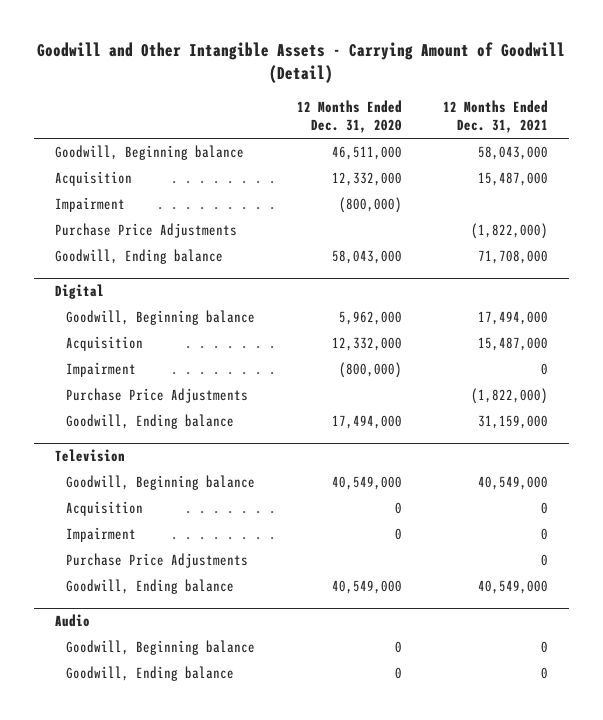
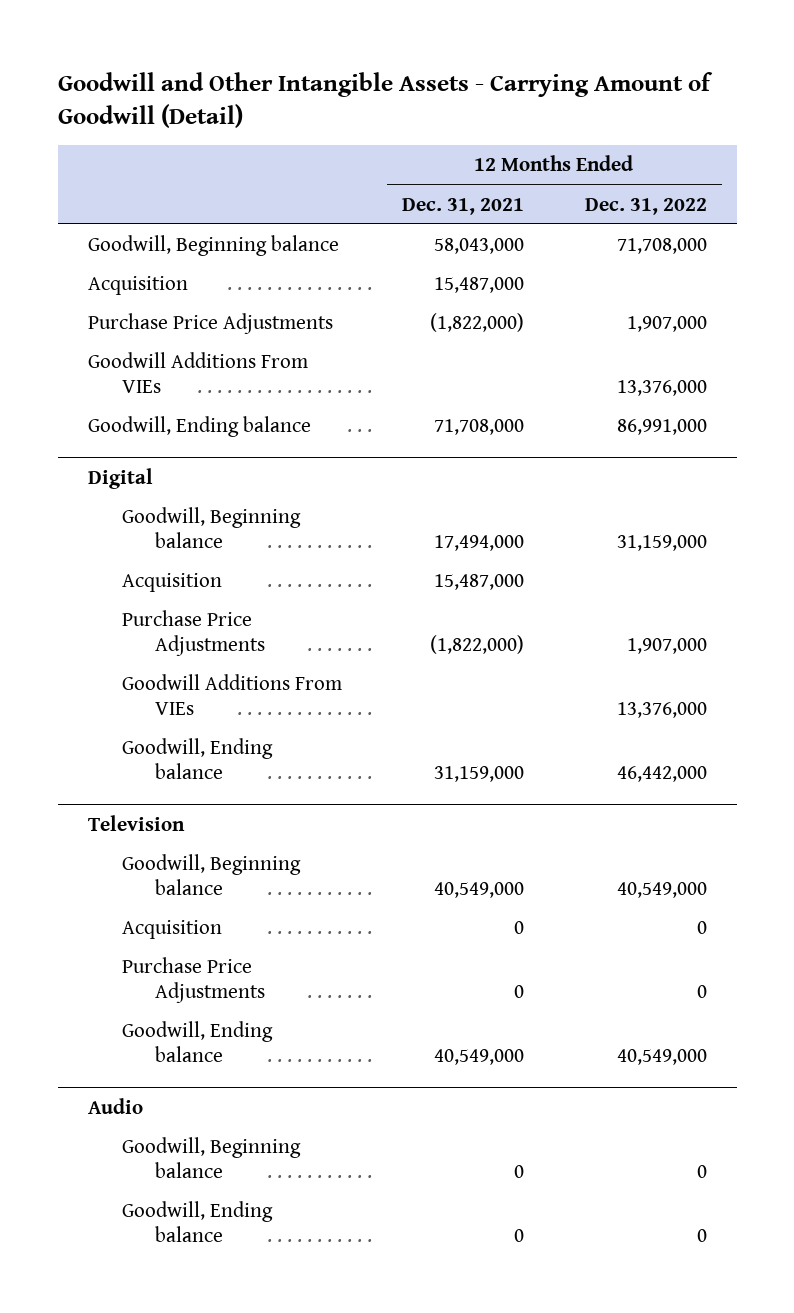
- | 12 Months Ended Dec. 31, 2020 | 12 Months Ended Dec. 31, 2021
+ | 12 Months Ended Dec. 31, 2021 | 12 Months Ended Dec. 31, 2022
- Impairment | (800,000) |
+ Goodwill Additions From VIEs | | 13,376,000
@ Digital
- Impairment | (800,000) | 0
+ Goodwill Additions From VIEs | | 13,376,000
@ Television
- Impairment | 0 | 0

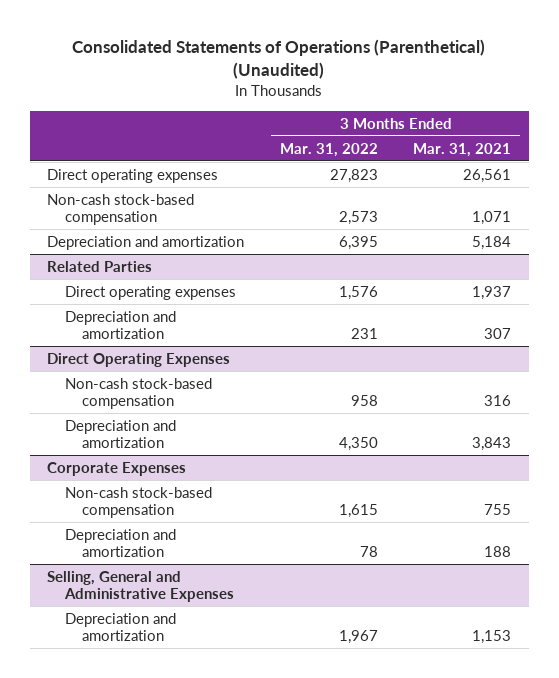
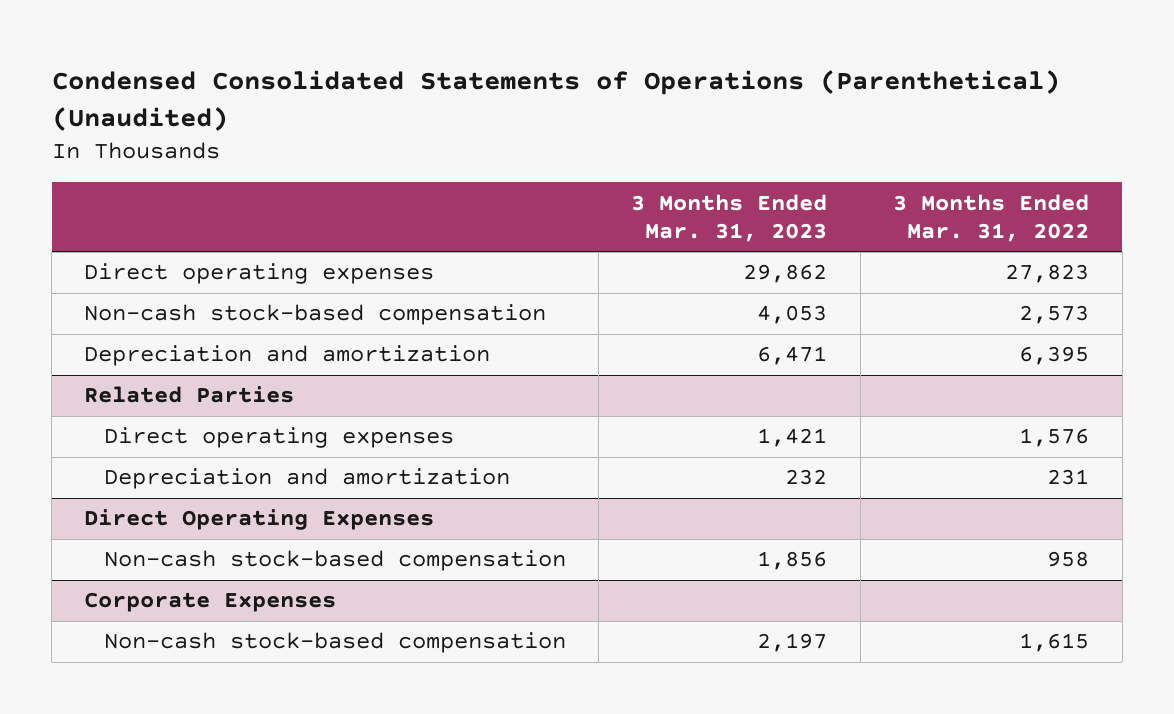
- Consolidated Statements of Operations (Parenthetical) (Unaudited)
+ Condensed Consolidated Statements of Operations (Parenthetical) (Unaudited)
- | 3 Months Ended Mar. 31, 2022 | 3 Months Ended Mar. 31, 2021
+ | 3 Months Ended Mar. 31, 2023 | 3 Months Ended Mar. 31, 2022
@ Direct Operating Expenses
- Depreciation and amortization | 4,350 | 3,843
@ Corporate Expenses
- Depreciation and amortization | 78 | 188
- Selling, General and Administrative Expenses
- Depreciation and amortization | 1,967 | 1,153

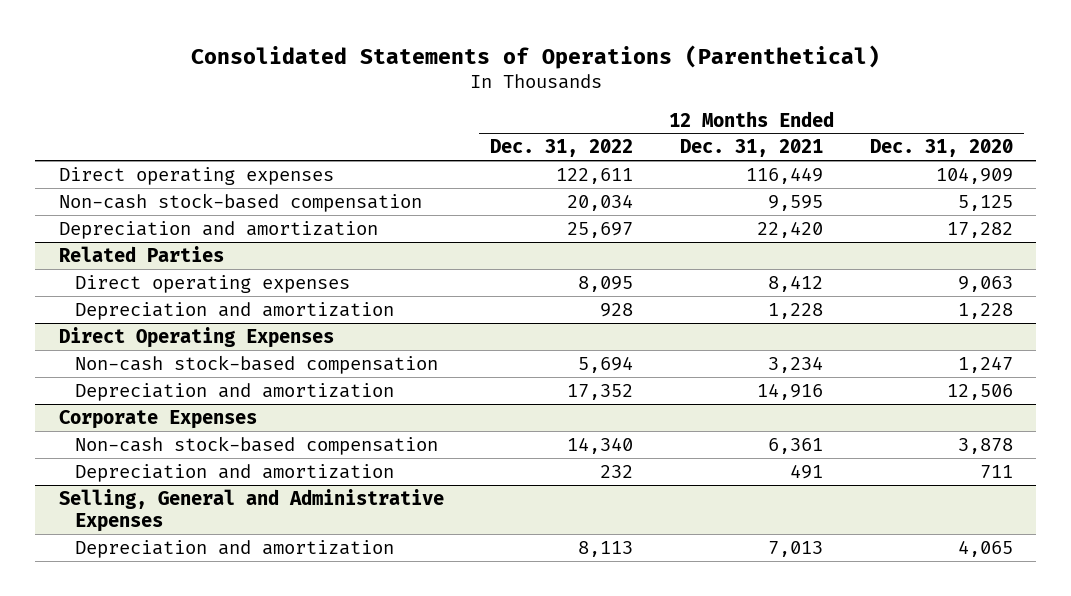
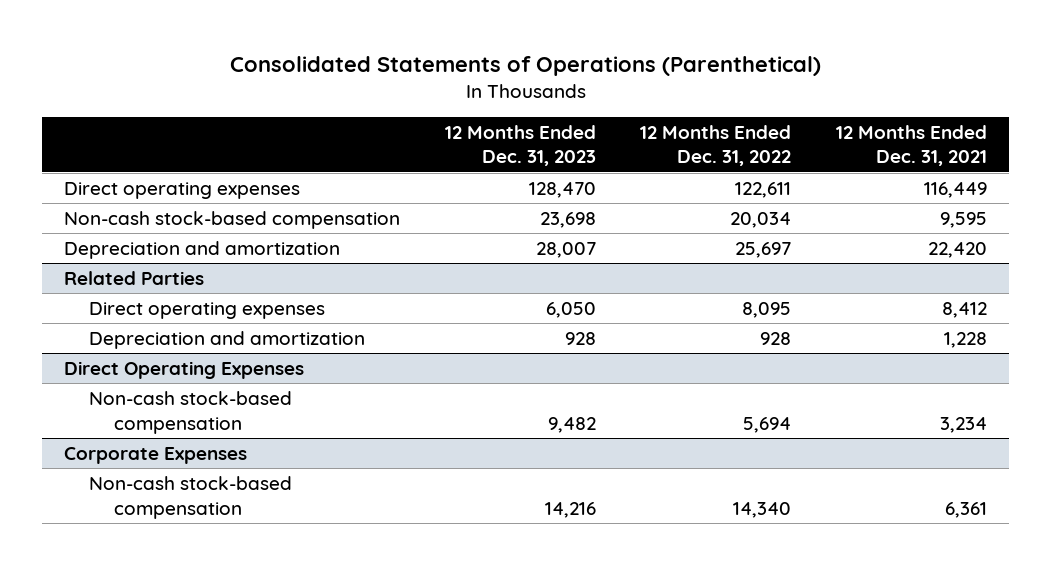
- | 12 Months Ended Dec. 31, 2022 | 12 Months Ended Dec. 31, 2021 | 12 Months Ended Dec. 31, 2020
+ | 12 Months Ended Dec. 31, 2023 | 12 Months Ended Dec. 31, 2022 | 12 Months Ended Dec. 31, 2021
@ Direct Operating Expenses
- Depreciation and amortization | 17,352 | 14,916 | 12,506
@ Corporate Expenses
- Depreciation and amortization | 232 | 491 | 711
- Selling, General and Administrative Expenses
- Depreciation and amortization | 8,113 | 7,013 | 4,065

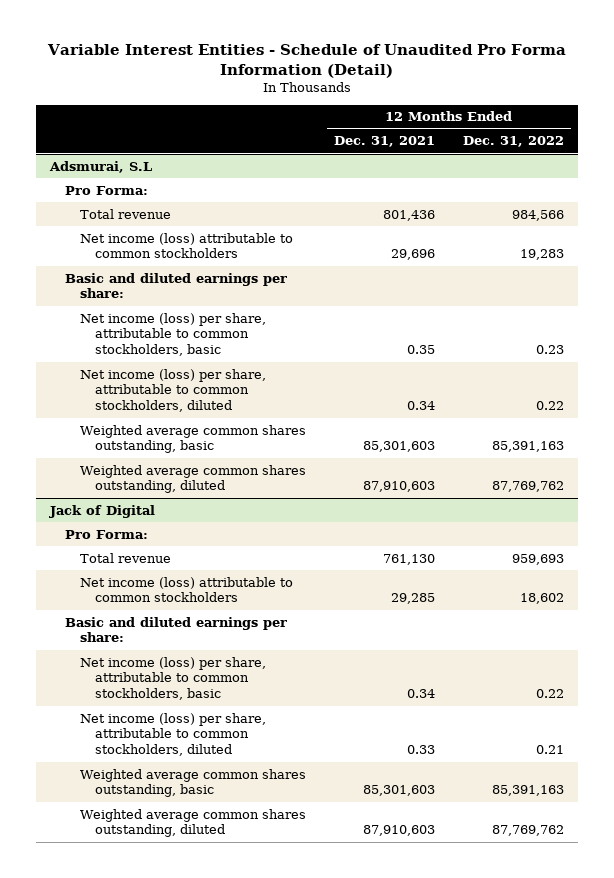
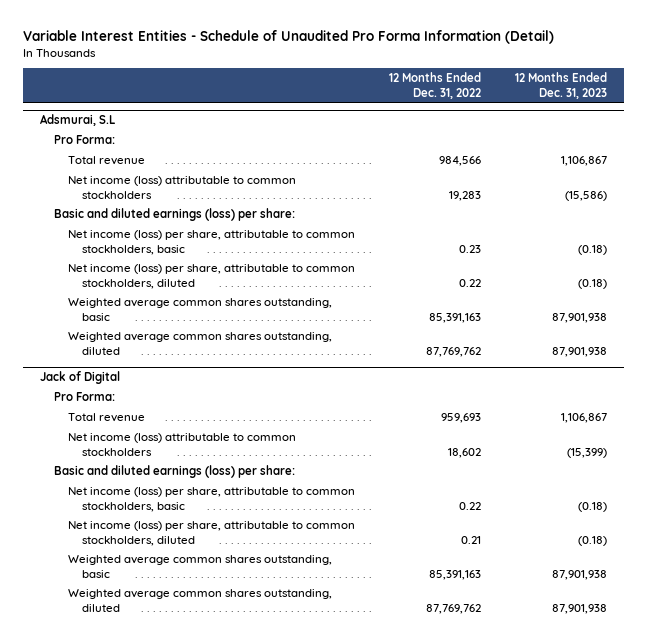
- | 12 Months Ended Dec. 31, 2021 | 12 Months Ended Dec. 31, 2022
+ | 12 Months Ended Dec. 31, 2022 | 12 Months Ended Dec. 31, 2023
@ Adsmurai, S.L
- Basic and diluted earnings per share:
+ Basic and diluted earnings (loss) per share:
@ Jack of Digital
- Basic and diluted earnings per share:
+ Basic and diluted earnings (loss) per share:

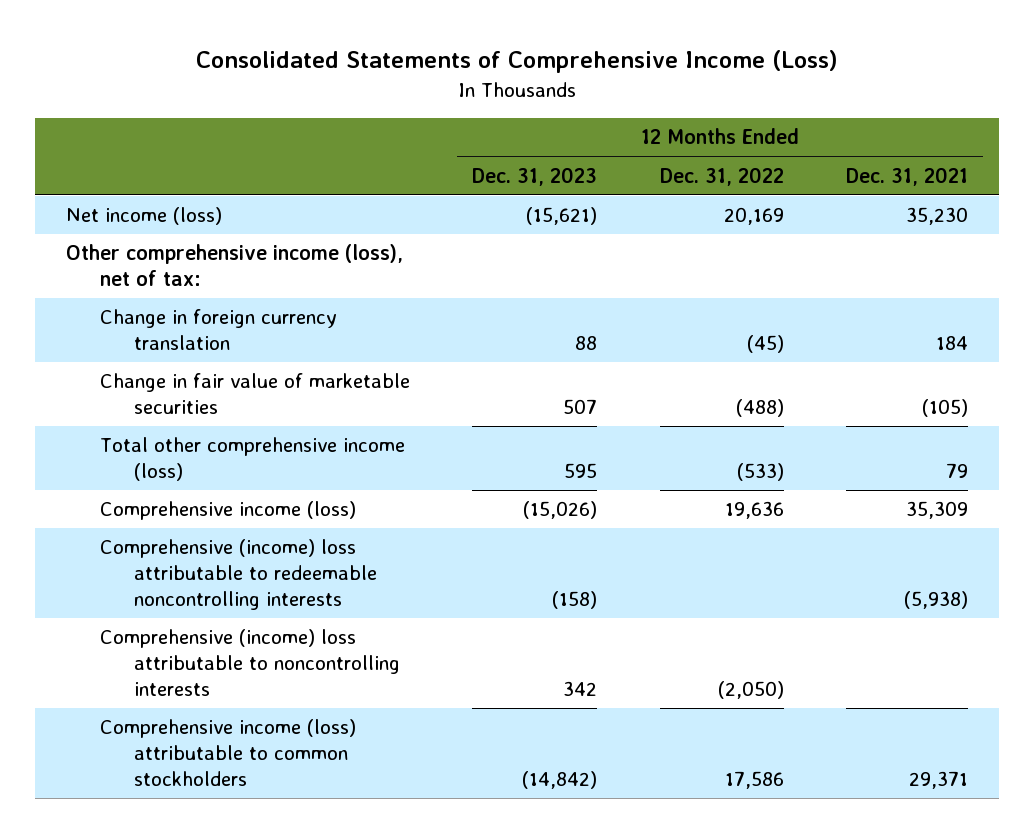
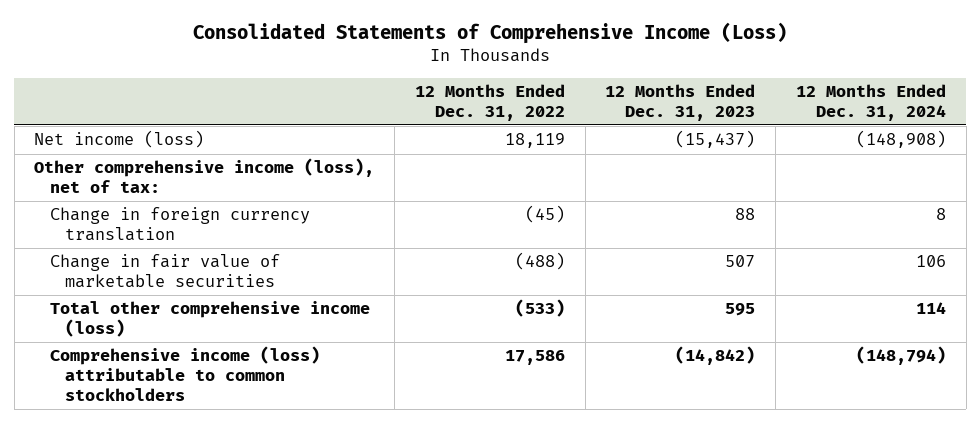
- | 12 Months Ended Dec. 31, 2023 | 12 Months Ended Dec. 31, 2022 | 12 Months Ended Dec. 31, 2021
+ | 12 Months Ended Dec. 31, 2022 | 12 Months Ended Dec. 31, 2023 | 12 Months Ended Dec. 31, 2024
- Net income (loss) | (15,621) | 20,169 | 35,230
+ Net income (loss) | 18,119 | (15,437) | (148,908)
- Comprehensive income (loss) | (15,026) | 19,636 | 35,309
- Comprehensive (income) loss attributable to redeemable noncontrolling interests | (158) | | (5,938)
- Comprehensive (income) loss attributable to noncontrolling interests | 342 | (2,050) |

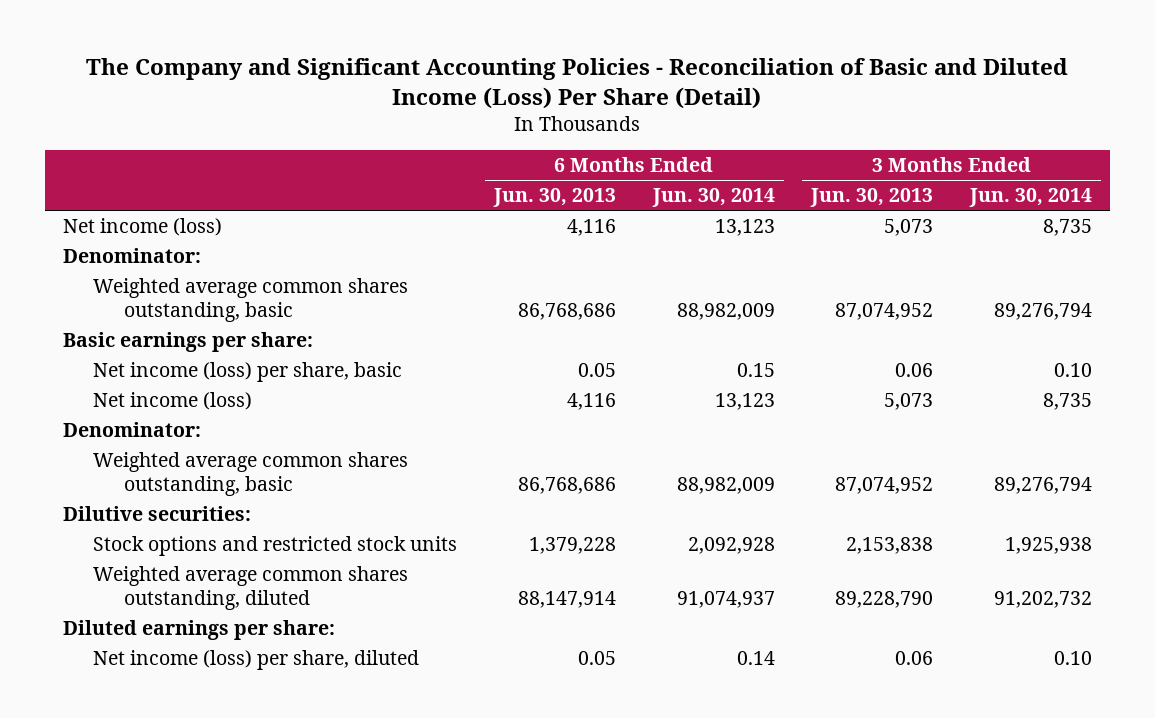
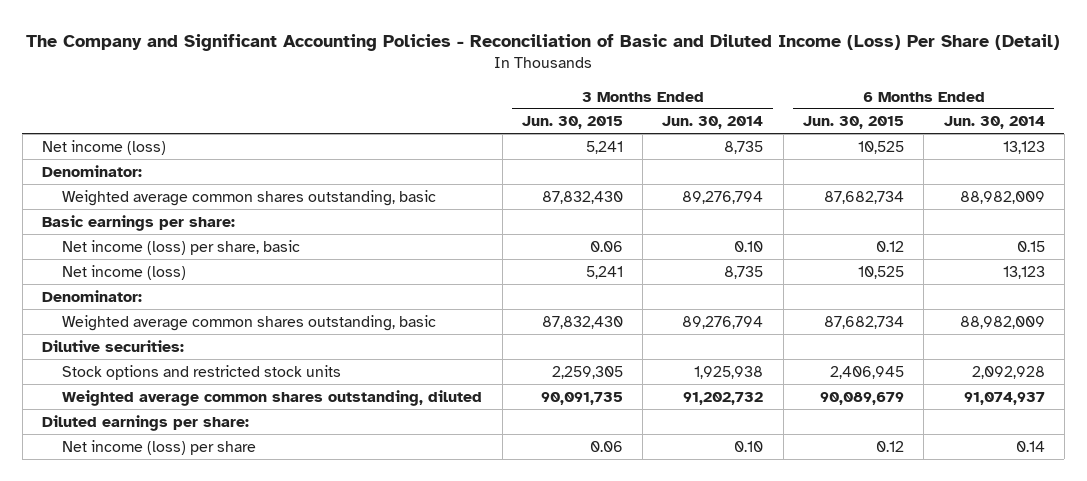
- | 6 Months Ended Jun. 30, 2013 | 6 Months Ended Jun. 30, 2014 | 3 Months Ended Jun. 30, 2013 | 3 Months Ended Jun. 30, 2014
+ | 3 Months Ended Jun. 30, 2015 | 3 Months Ended Jun. 30, 2014 | 6 Months Ended Jun. 30, 2015 | 6 Months Ended Jun. 30, 2014
- Net income (loss) per share, diluted | 0.05 | 0.14 | 0.06 | 0.10
+ Net income (loss) per share | 0.06 | 0.10 | 0.12 | 0.14

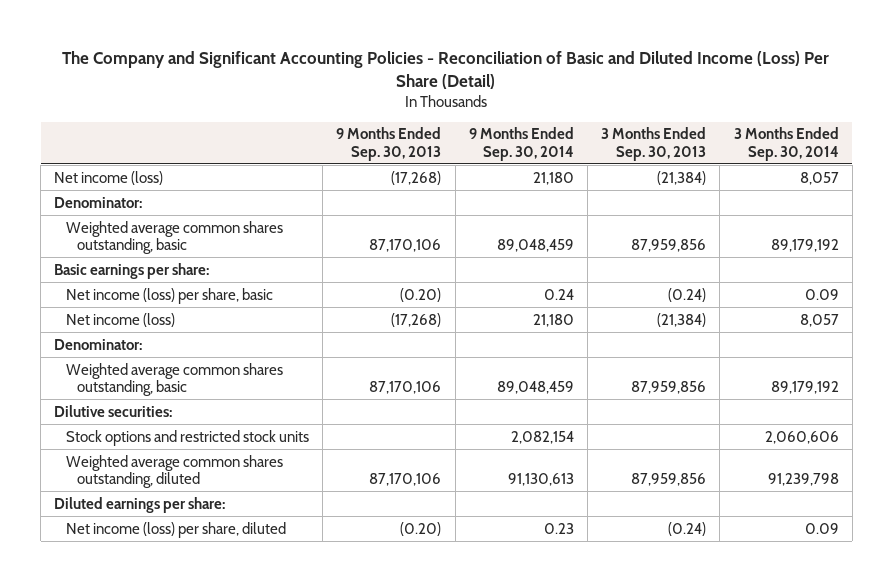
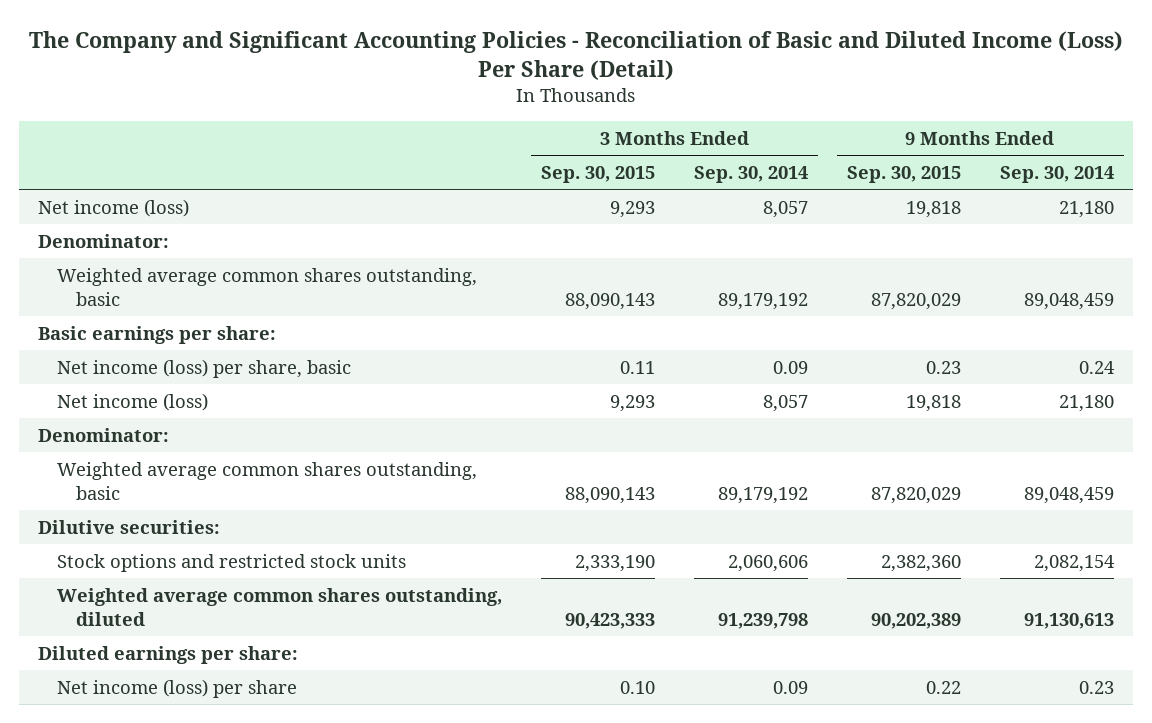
- | 9 Months Ended Sep. 30, 2013 | 9 Months Ended Sep. 30, 2014 | 3 Months Ended Sep. 30, 2013 | 3 Months Ended Sep. 30, 2014
+ | 3 Months Ended Sep. 30, 2015 | 3 Months Ended Sep. 30, 2014 | 9 Months Ended Sep. 30, 2015 | 9 Months Ended Sep. 30, 2014
- Net income (loss) per share, diluted | (0.20) | 0.23 | (0.24) | 0.09
+ Net income (loss) per share | 0.10 | 0.09 | 0.22 | 0.23

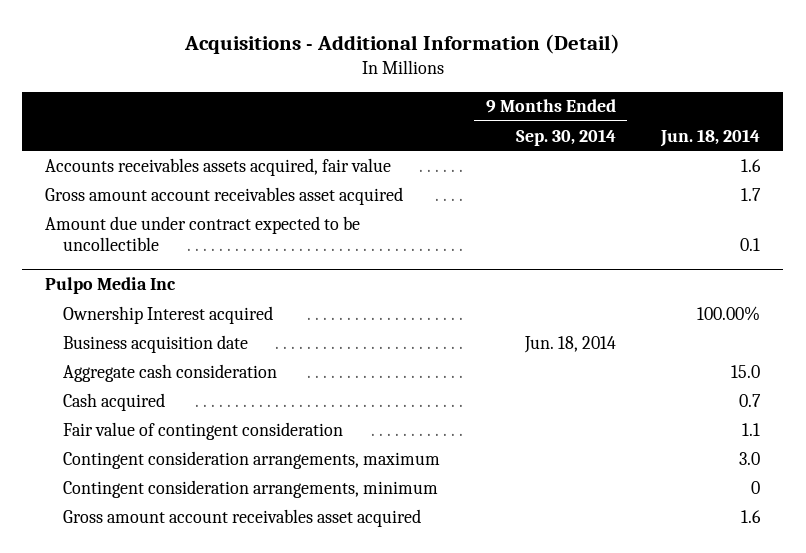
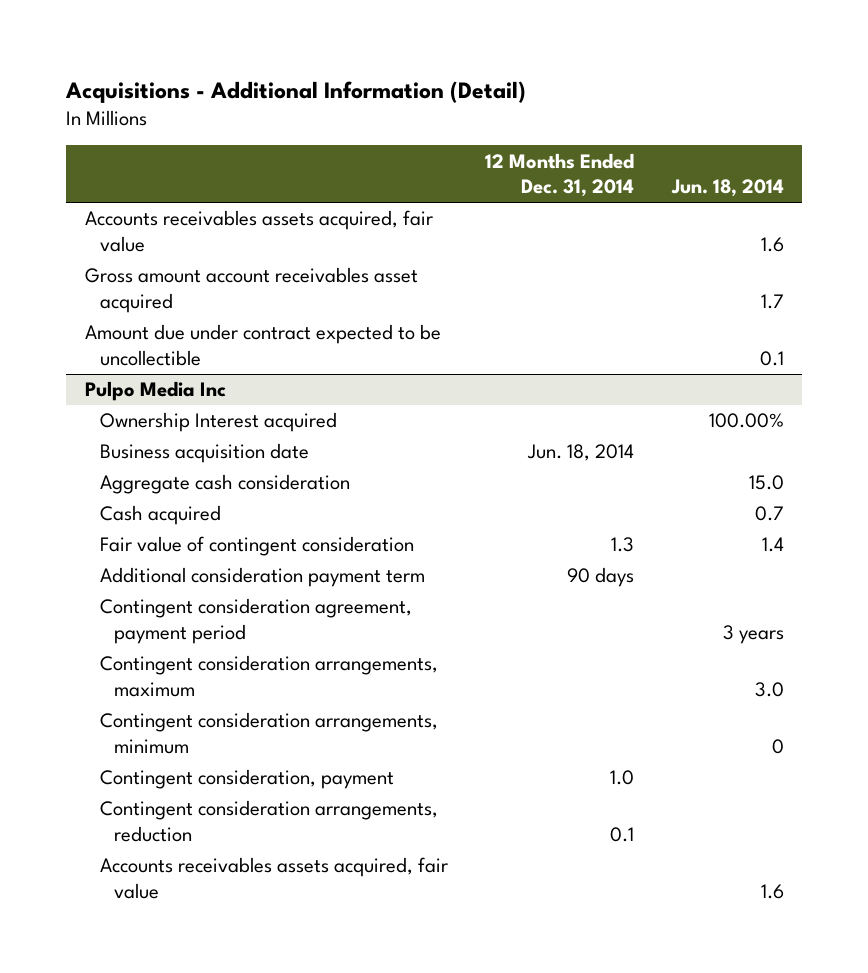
- | 9 Months Ended Sep. 30, 2014 | Jun. 18, 2014
+ | 12 Months Ended Dec. 31, 2014 | Jun. 18, 2014
@ Pulpo Media Inc
- Fair value of contingent consideration | | 1.1
+ Fair value of contingent consideration | 1.3 | 1.4
+ Additional consideration payment term | 90 days |
+ Contingent consideration agreement, payment period | | 3 years
- Gross amount account receivables asset acquired | | 1.6
+ Contingent consideration, payment | 1.0 |
+ Contingent consideration arrangements, reduction | 0.1 |
+ Accounts receivables assets acquired, fair value | | 1.6

